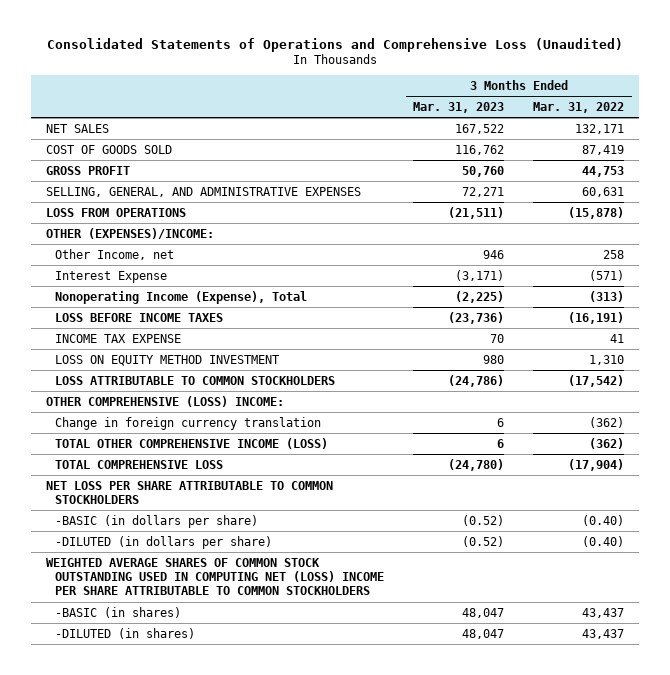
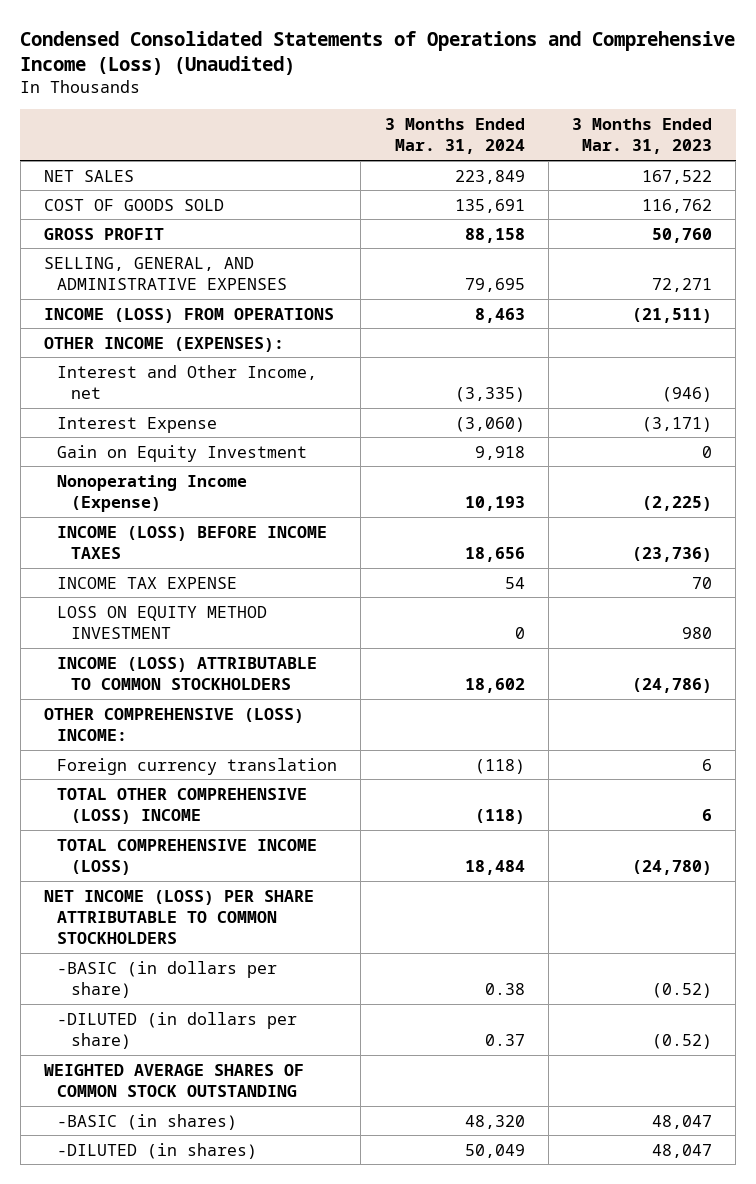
- Consolidated Statements of Operations and Comprehensive Loss (Unaudited)
+ Condensed Consolidated Statements of Operations and Comprehensive Income (Loss) (Unaudited)
- | 3 Months Ended Mar. 31, 2023 | 3 Months Ended Mar. 31, 2022
+ | 3 Months Ended Mar. 31, 2024 | 3 Months Ended Mar. 31, 2023
- LOSS FROM OPERATIONS | (21,511) | (15,878)
- OTHER (EXPENSES)/INCOME:
- Other Income, net | 946 | 258
+ INCOME (LOSS) FROM OPERATIONS | 8,463 | (21,511)
+ OTHER INCOME (EXPENSES):
+ Interest and Other Income, net | (3,335) | (946)
- Nonoperating Income (Expense), Total | (2,225) | (313)
- LOSS BEFORE INCOME TAXES | (23,736) | (16,191)
+ Gain on Equity Investment | 9,918 | 0
+ Nonoperating Income (Expense) | 10,193 | (2,225)
+ INCOME (LOSS) BEFORE INCOME TAXES | 18,656 | (23,736)
- LOSS ATTRIBUTABLE TO COMMON STOCKHOLDERS | (24,786) | (17,542)
+ INCOME (LOSS) ATTRIBUTABLE TO COMMON STOCKHOLDERS | 18,602 | (24,786)
- Change in foreign currency translation | 6 | (362)
- TOTAL OTHER COMPREHENSIVE INCOME (LOSS) | 6 | (362)
- TOTAL COMPREHENSIVE LOSS | (24,780) | (17,904)
- NET LOSS PER SHARE ATTRIBUTABLE TO COMMON STOCKHOLDERS
+ Foreign currency translation | (118) | 6
+ TOTAL OTHER COMPREHENSIVE (LOSS) INCOME | (118) | 6
+ TOTAL COMPREHENSIVE INCOME (LOSS) | 18,484 | (24,780)
+ NET INCOME (LOSS) PER SHARE ATTRIBUTABLE TO COMMON STOCKHOLDERS
- WEIGHTED AVERAGE SHARES OF COMMON STOCK OUTSTANDING USED IN COMPUTING NET (LOSS) INCOME PER SHARE ATTRIBUTABLE TO COMMON STOCKHOLDERS
+ WEIGHTED AVERAGE SHARES OF COMMON STOCK OUTSTANDING

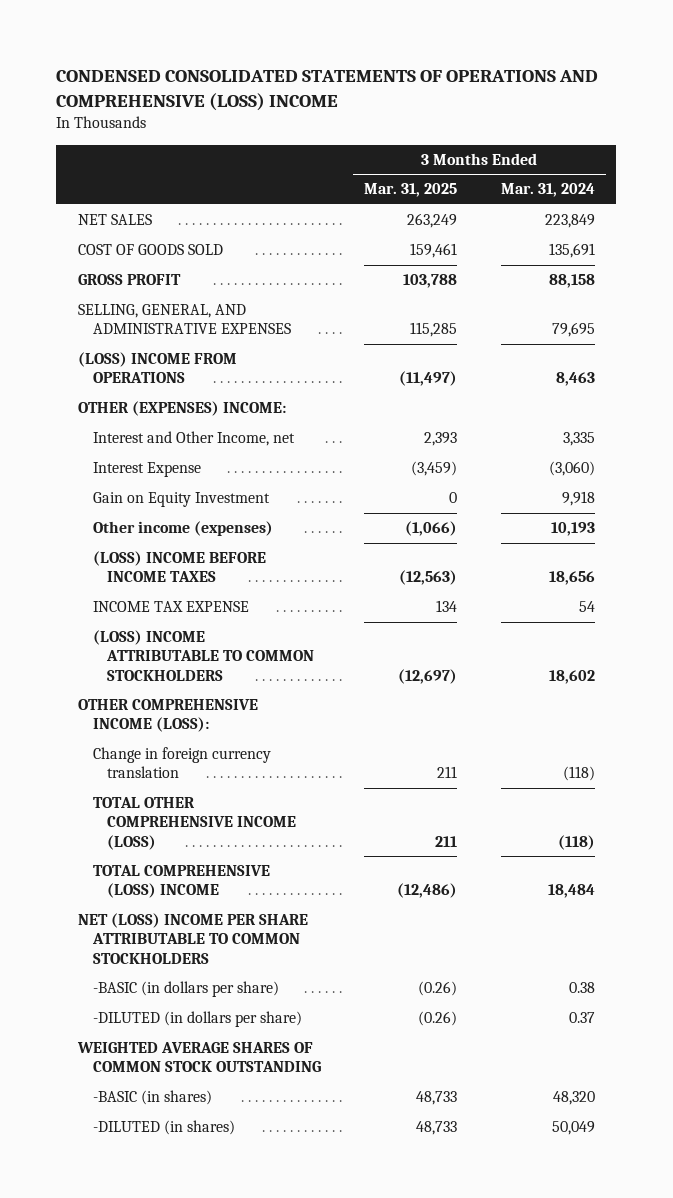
- Condensed Consolidated Statements of Operations and Comprehensive Income (Loss) (Unaudited)
+ CONDENSED CONSOLIDATED STATEMENTS OF OPERATIONS AND COMPREHENSIVE (LOSS) INCOME
- | 3 Months Ended Mar. 31, 2024 | 3 Months Ended Mar. 31, 2023
+ | 3 Months Ended Mar. 31, 2025 | 3 Months Ended Mar. 31, 2024
- INCOME (LOSS) FROM OPERATIONS | 8,463 | (21,511)
- OTHER INCOME (EXPENSES):
- Interest and Other Income, net | (3,335) | (946)
+ (LOSS) INCOME FROM OPERATIONS | (11,497) | 8,463
+ OTHER (EXPENSES) INCOME:
+ Interest and Other Income, net | 2,393 | 3,335
- Nonoperating Income (Expense) | 10,193 | (2,225)
- INCOME (LOSS) BEFORE INCOME TAXES | 18,656 | (23,736)
+ Other income (expenses) | (1,066) | 10,193
+ (LOSS) INCOME BEFORE INCOME TAXES | (12,563) | 18,656
- LOSS ON EQUITY METHOD INVESTMENT | 0 | 980
- INCOME (LOSS) ATTRIBUTABLE TO COMMON STOCKHOLDERS | 18,602 | (24,786)
- OTHER COMPREHENSIVE (LOSS) INCOME:
- Foreign currency translation | (118) | 6
- TOTAL OTHER COMPREHENSIVE (LOSS) INCOME | (118) | 6
- TOTAL COMPREHENSIVE INCOME (LOSS) | 18,484 | (24,780)
- NET INCOME (LOSS) PER SHARE ATTRIBUTABLE TO COMMON STOCKHOLDERS
+ (LOSS) INCOME ATTRIBUTABLE TO COMMON STOCKHOLDERS | (12,697) | 18,602
+ OTHER COMPREHENSIVE INCOME (LOSS):
+ Change in foreign currency translation | 211 | (118)
+ TOTAL OTHER COMPREHENSIVE INCOME (LOSS) | 211 | (118)
+ TOTAL COMPREHENSIVE (LOSS) INCOME | (12,486) | 18,484
+ NET (LOSS) INCOME PER SHARE ATTRIBUTABLE TO COMMON STOCKHOLDERS

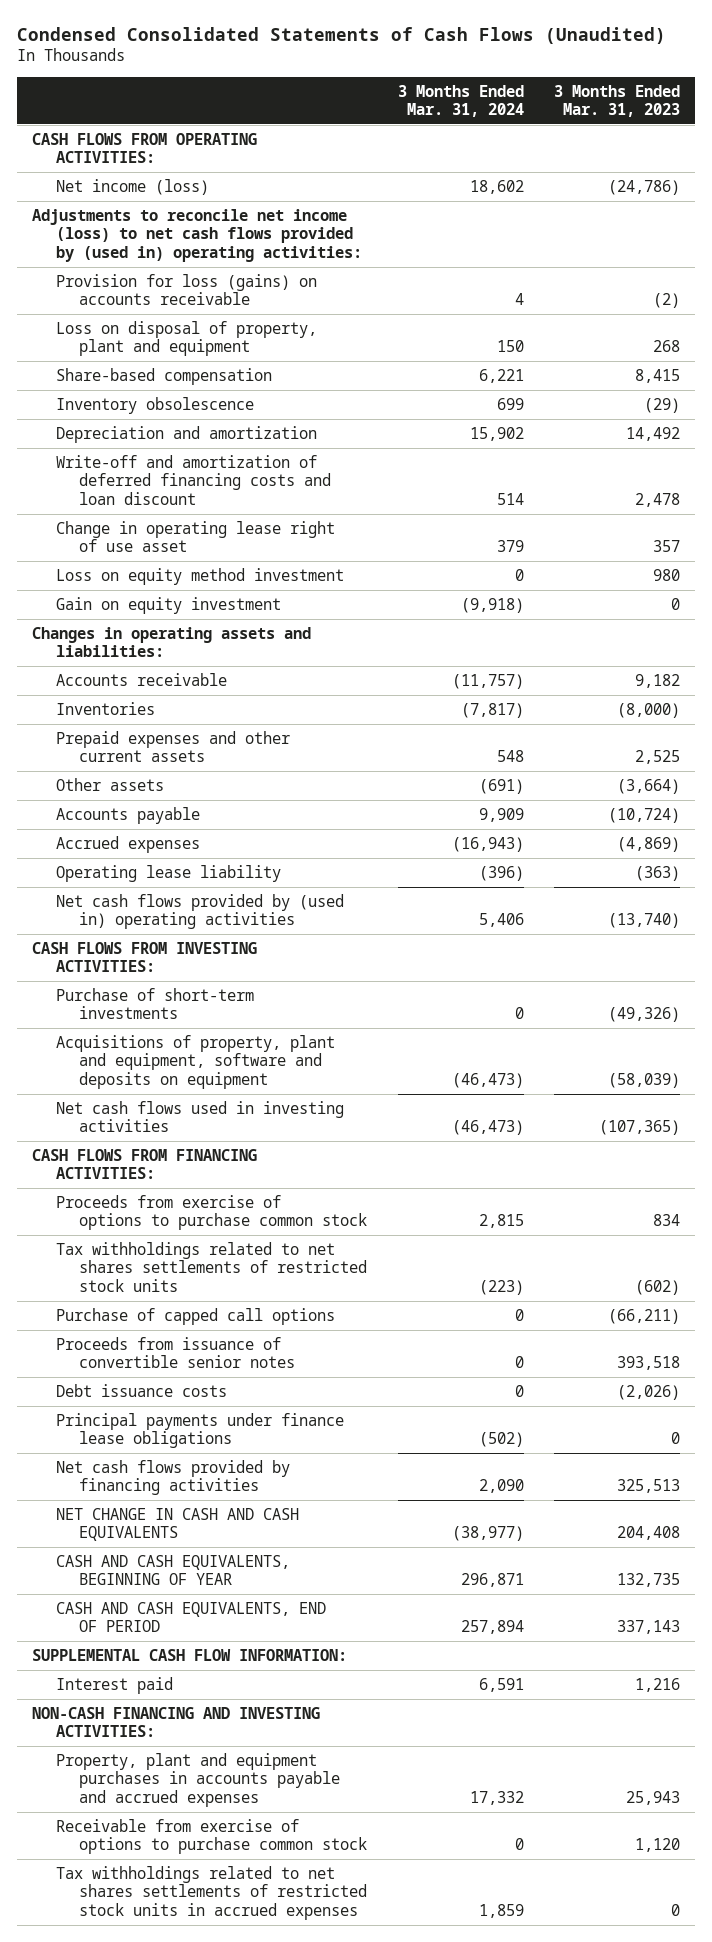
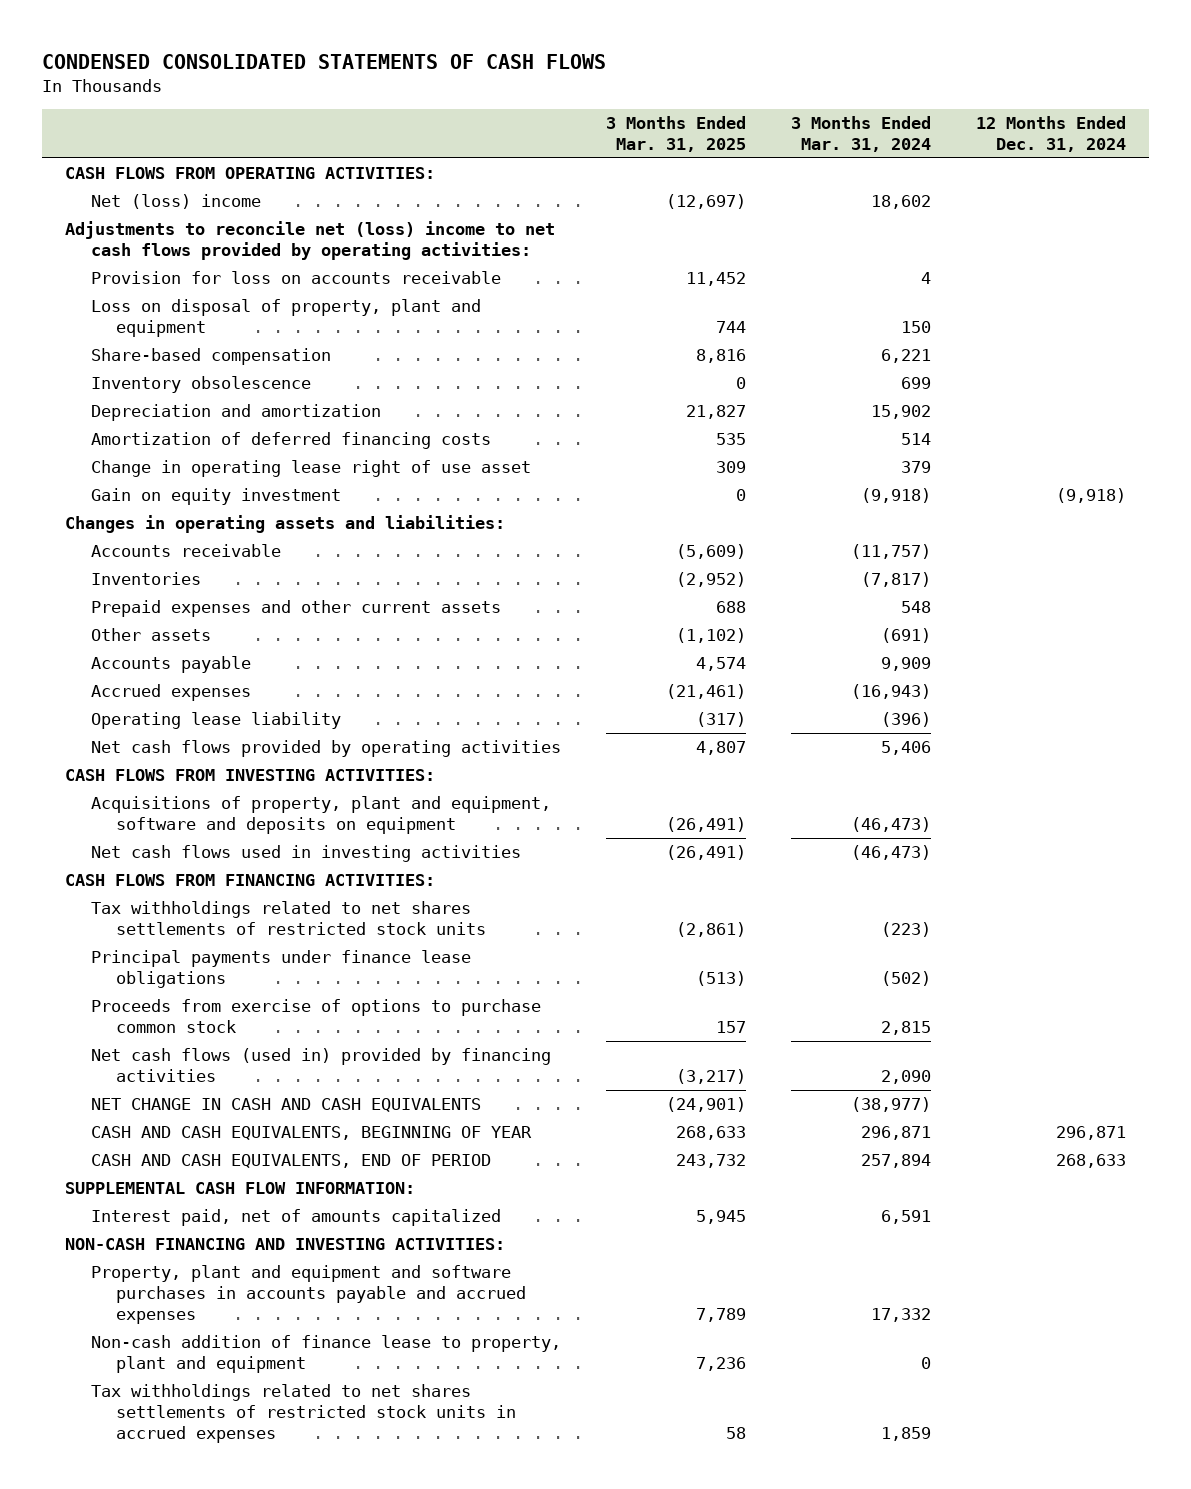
- Condensed Consolidated Statements of Cash Flows (Unaudited)
+ CONDENSED CONSOLIDATED STATEMENTS OF CASH FLOWS
- | 3 Months Ended Mar. 31, 2024 | 3 Months Ended Mar. 31, 2023
+ | 3 Months Ended Mar. 31, 2025 | 3 Months Ended Mar. 31, 2024 | 12 Months Ended Dec. 31, 2024
- Net income (loss) | 18,602 | (24,786)
- Adjustments to reconcile net income (loss) to net cash flows provided by (used in) operating activities:
- Provision for loss (gains) on accounts receivable | 4 | (2)
+ Net (loss) income | (12,697) | 18,602 |
+ Adjustments to reconcile net (loss) income to net cash flows provided by operating activities:
+ Provision for loss on accounts receivable | 11,452 | 4 |
- Write-off and amortization of deferred financing costs and loan discount | 514 | 2,478
+ Amortization of deferred financing costs | 535 | 514 |
- Loss on equity method investment | 0 | 980
- Net cash flows provided by (used in) operating activities | 5,406 | (13,740)
+ Net cash flows provided by operating activities | 4,807 | 5,406 |
- Purchase of short-term investments | 0 | (49,326)
- Purchase of capped call options | 0 | (66,211)
- Proceeds from issuance of convertible senior notes | 0 | 393,518
- Debt issuance costs | 0 | (2,026)
- Net cash flows provided by financing activities | 2,090 | 325,513
moved down: Proceeds from exercise of options to purchase common stock | 157 | 2,815 |
+ Net cash flows (used in) provided by financing activities | (3,217) | 2,090 |
- Interest paid | 6,591 | 1,216
+ Interest paid, net of amounts capitalized | 5,945 | 6,591 |
- Property, plant and equipment purchases in accounts payable and accrued expenses | 17,332 | 25,943
- Receivable from exercise of options to purchase common stock | 0 | 1,120
+ Property, plant and equipment and software purchases in accounts payable and accrued expenses | 7,789 | 17,332 |
+ Non-cash addition of finance lease to property, plant and equipment | 7,236 | 0 |

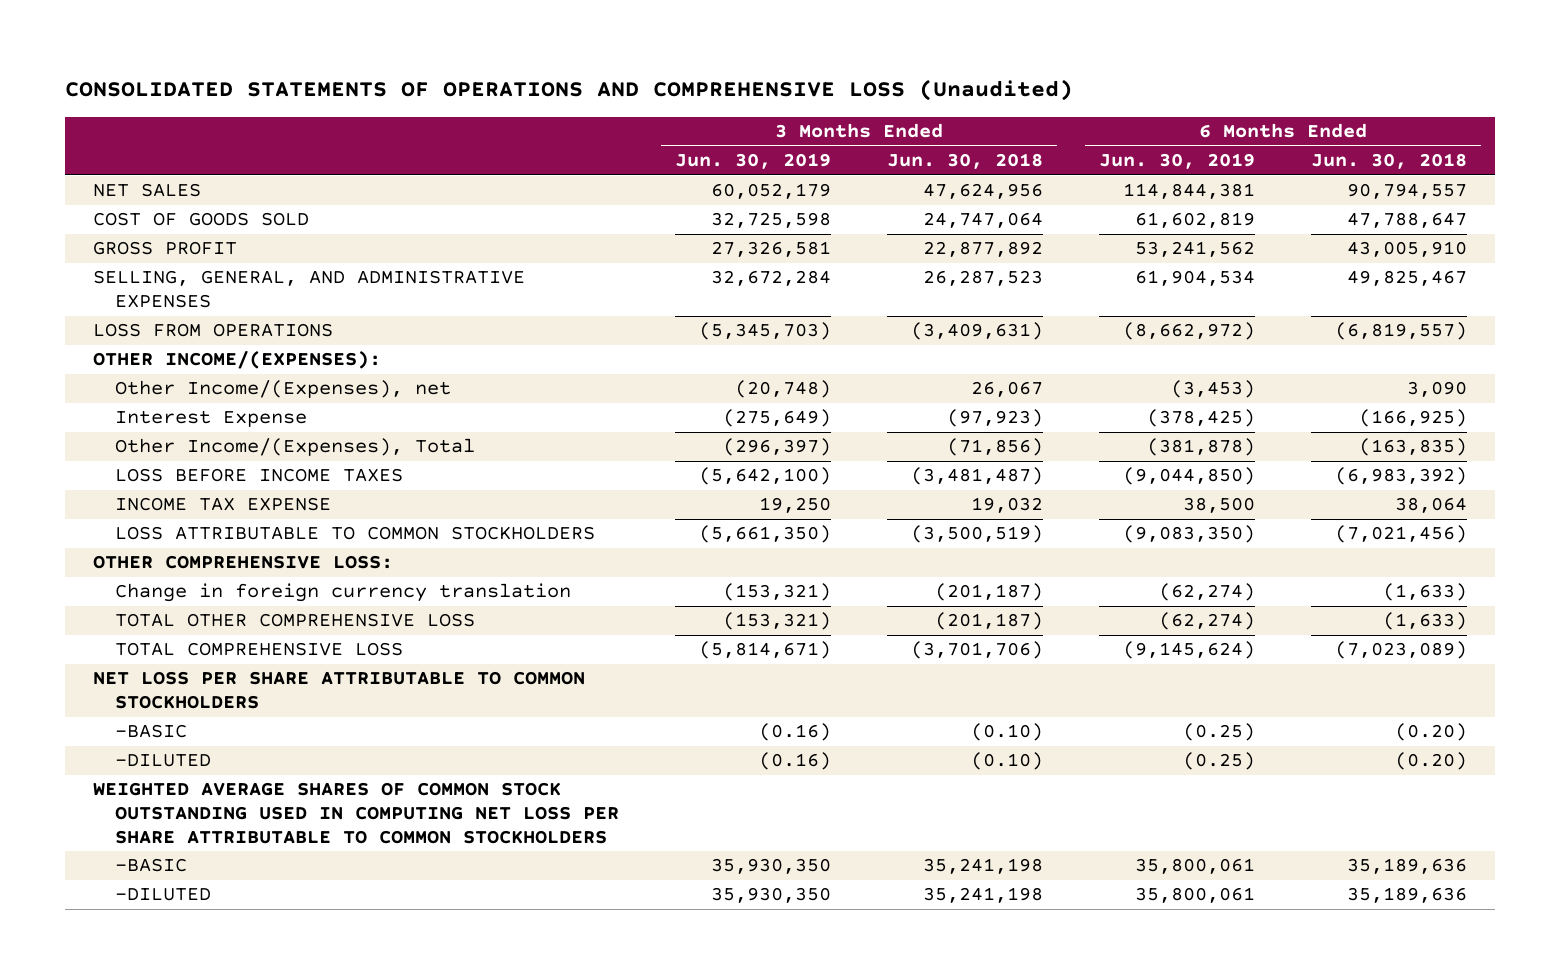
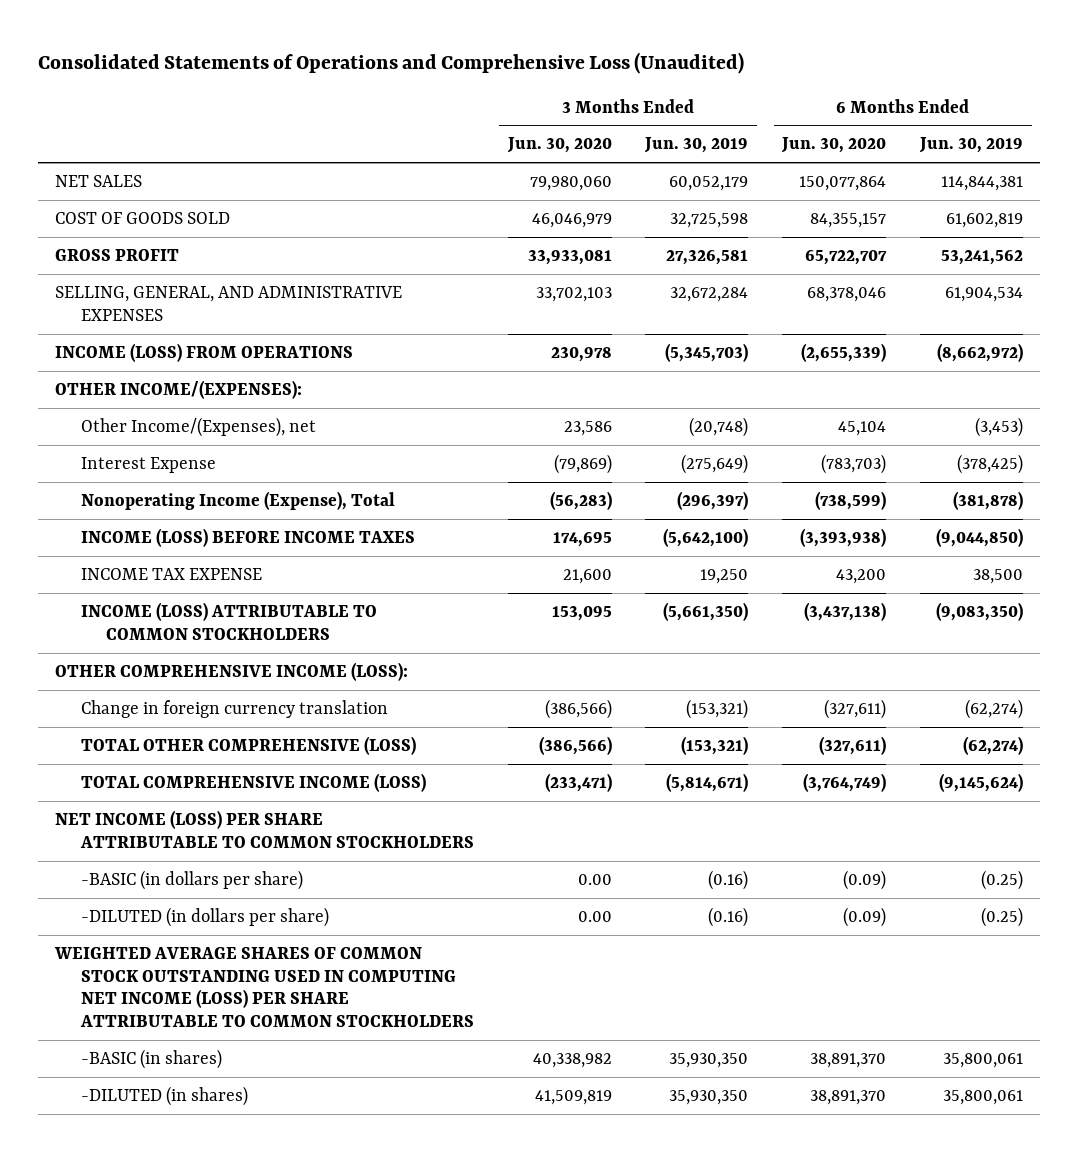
- CONSOLIDATED STATEMENTS OF OPERATIONS AND COMPREHENSIVE LOSS (Unaudited)
+ Consolidated Statements of Operations and Comprehensive Loss (Unaudited)
- | 3 Months Ended Jun. 30, 2019 | 3 Months Ended Jun. 30, 2018 | 6 Months Ended Jun. 30, 2019 | 6 Months Ended Jun. 30, 2018
+ | 3 Months Ended Jun. 30, 2020 | 3 Months Ended Jun. 30, 2019 | 6 Months Ended Jun. 30, 2020 | 6 Months Ended Jun. 30, 2019
- LOSS FROM OPERATIONS | (5,345,703) | (3,409,631) | (8,662,972) | (6,819,557)
+ INCOME (LOSS) FROM OPERATIONS | 230,978 | (5,345,703) | (2,655,339) | (8,662,972)
- Other Income/(Expenses), Total | (296,397) | (71,856) | (381,878) | (163,835)
- LOSS BEFORE INCOME TAXES | (5,642,100) | (3,481,487) | (9,044,850) | (6,983,392)
+ Nonoperating Income (Expense), Total | (56,283) | (296,397) | (738,599) | (381,878)
+ INCOME (LOSS) BEFORE INCOME TAXES | 174,695 | (5,642,100) | (3,393,938) | (9,044,850)
- LOSS ATTRIBUTABLE TO COMMON STOCKHOLDERS | (5,661,350) | (3,500,519) | (9,083,350) | (7,021,456)
- OTHER COMPREHENSIVE LOSS:
+ INCOME (LOSS) ATTRIBUTABLE TO COMMON STOCKHOLDERS | 153,095 | (5,661,350) | (3,437,138) | (9,083,350)
+ OTHER COMPREHENSIVE INCOME (LOSS):
- TOTAL OTHER COMPREHENSIVE LOSS | (153,321) | (201,187) | (62,274) | (1,633)
- TOTAL COMPREHENSIVE LOSS | (5,814,671) | (3,701,706) | (9,145,624) | (7,023,089)
- NET LOSS PER SHARE ATTRIBUTABLE TO COMMON STOCKHOLDERS
- -BASIC | (0.16) | (0.10) | (0.25) | (0.20)
- -DILUTED | (0.16) | (0.10) | (0.25) | (0.20)
- WEIGHTED AVERAGE SHARES OF COMMON STOCK OUTSTANDING USED IN COMPUTING NET LOSS PER SHARE ATTRIBUTABLE TO COMMON STOCKHOLDERS
- -BASIC | 35,930,350 | 35,241,198 | 35,800,061 | 35,189,636
- -DILUTED | 35,930,350 | 35,241,198 | 35,800,061 | 35,189,636
+ TOTAL OTHER COMPREHENSIVE (LOSS) | (386,566) | (153,321) | (327,611) | (62,274)
+ TOTAL COMPREHENSIVE INCOME (LOSS) | (233,471) | (5,814,671) | (3,764,749) | (9,145,624)
+ NET INCOME (LOSS) PER SHARE ATTRIBUTABLE TO COMMON STOCKHOLDERS
+ -BASIC (in dollars per share) | 0.00 | (0.16) | (0.09) | (0.25)
+ -DILUTED (in dollars per share) | 0.00 | (0.16) | (0.09) | (0.25)
+ WEIGHTED AVERAGE SHARES OF COMMON STOCK OUTSTANDING USED IN COMPUTING NET INCOME (LOSS) PER SHARE ATTRIBUTABLE TO COMMON STOCKHOLDERS
+ -BASIC (in shares) | 40,338,982 | 35,930,350 | 38,891,370 | 35,800,061
+ -DILUTED (in shares) | 41,509,819 | 35,930,350 | 38,891,370 | 35,800,061

